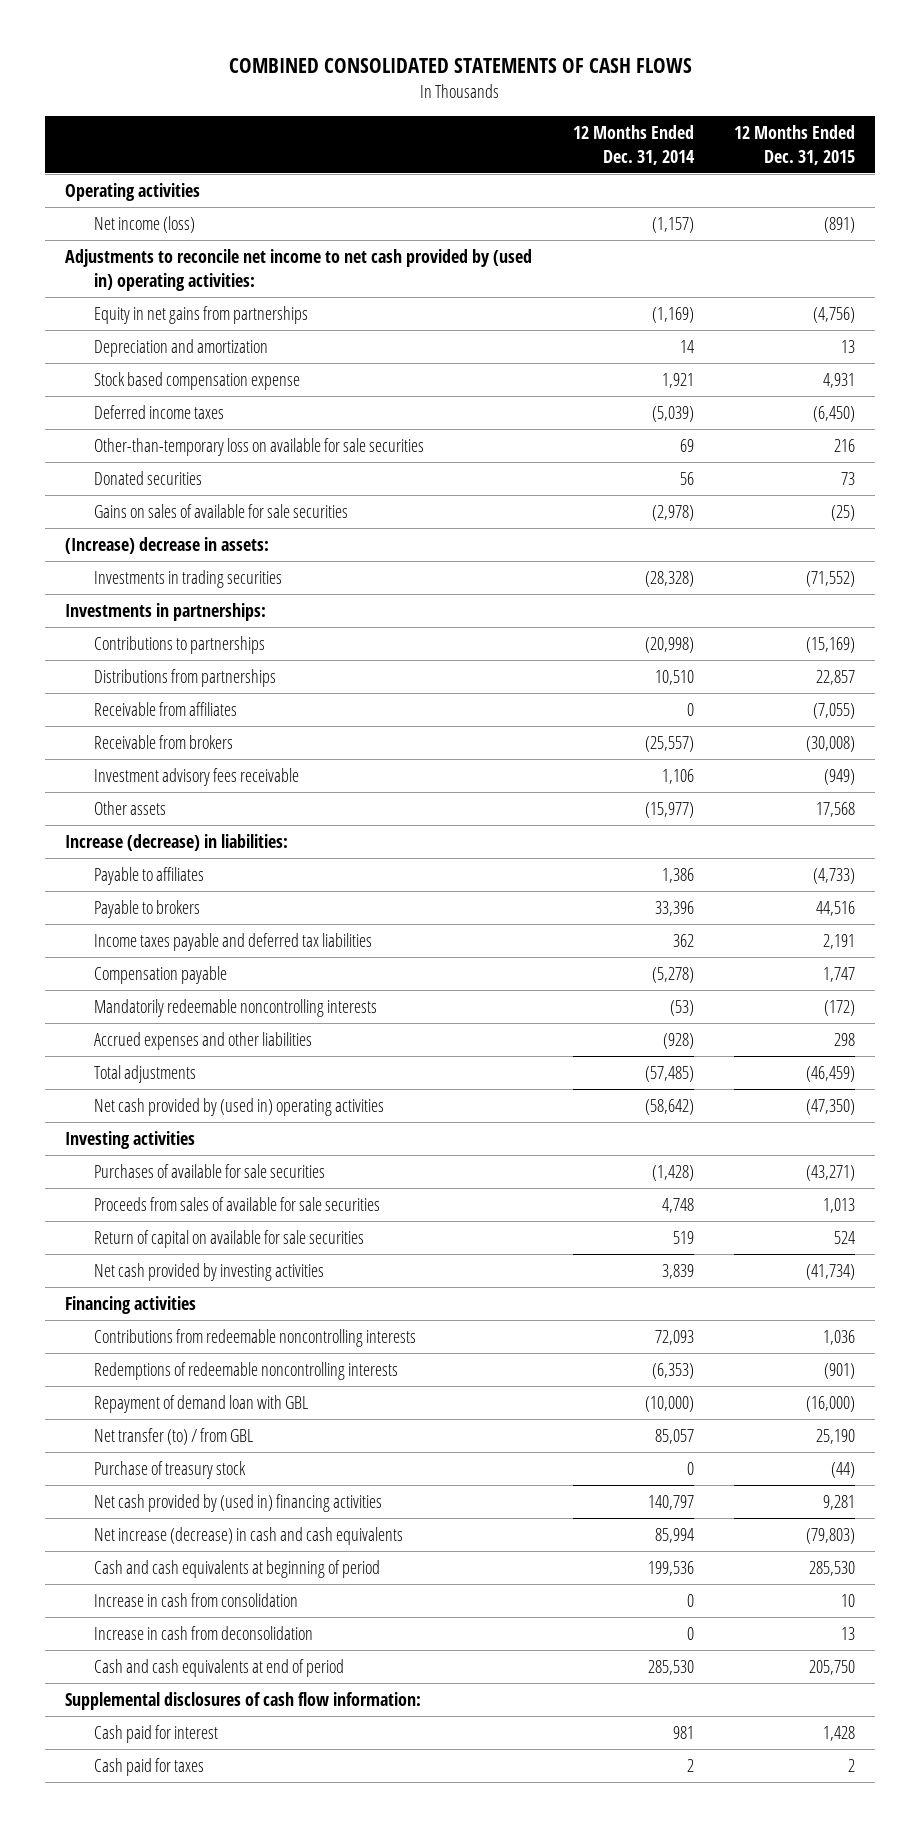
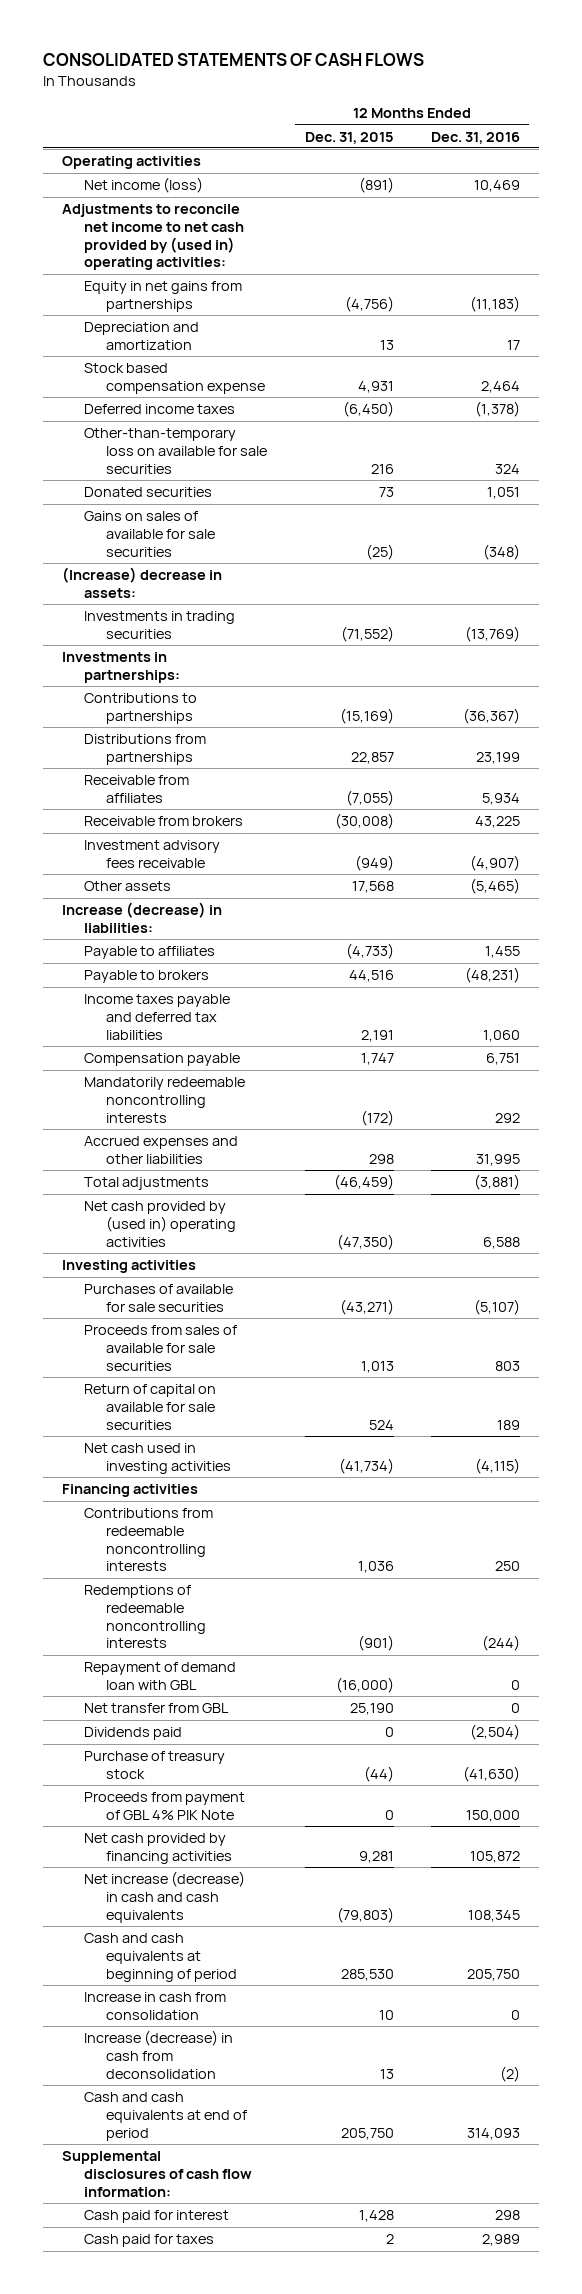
- COMBINED CONSOLIDATED STATEMENTS OF CASH FLOWS
+ CONSOLIDATED STATEMENTS OF CASH FLOWS
- | 12 Months Ended Dec. 31, 2014 | 12 Months Ended Dec. 31, 2015
+ | 12 Months Ended Dec. 31, 2015 | 12 Months Ended Dec. 31, 2016
- Net cash provided by investing activities | 3,839 | (41,734)
+ Net cash used in investing activities | (41,734) | (4,115)
- Net transfer (to) / from GBL | 85,057 | 25,190
+ Net transfer from GBL | 25,190 | 0
+ Dividends paid | 0 | (2,504)
- Net cash provided by (used in) financing activities | 140,797 | 9,281
+ Proceeds from payment of GBL 4% PIK Note | 0 | 150,000
+ Net cash provided by financing activities | 9,281 | 105,872
- Increase in cash from deconsolidation | 0 | 13
+ Increase (decrease) in cash from deconsolidation | 13 | (2)

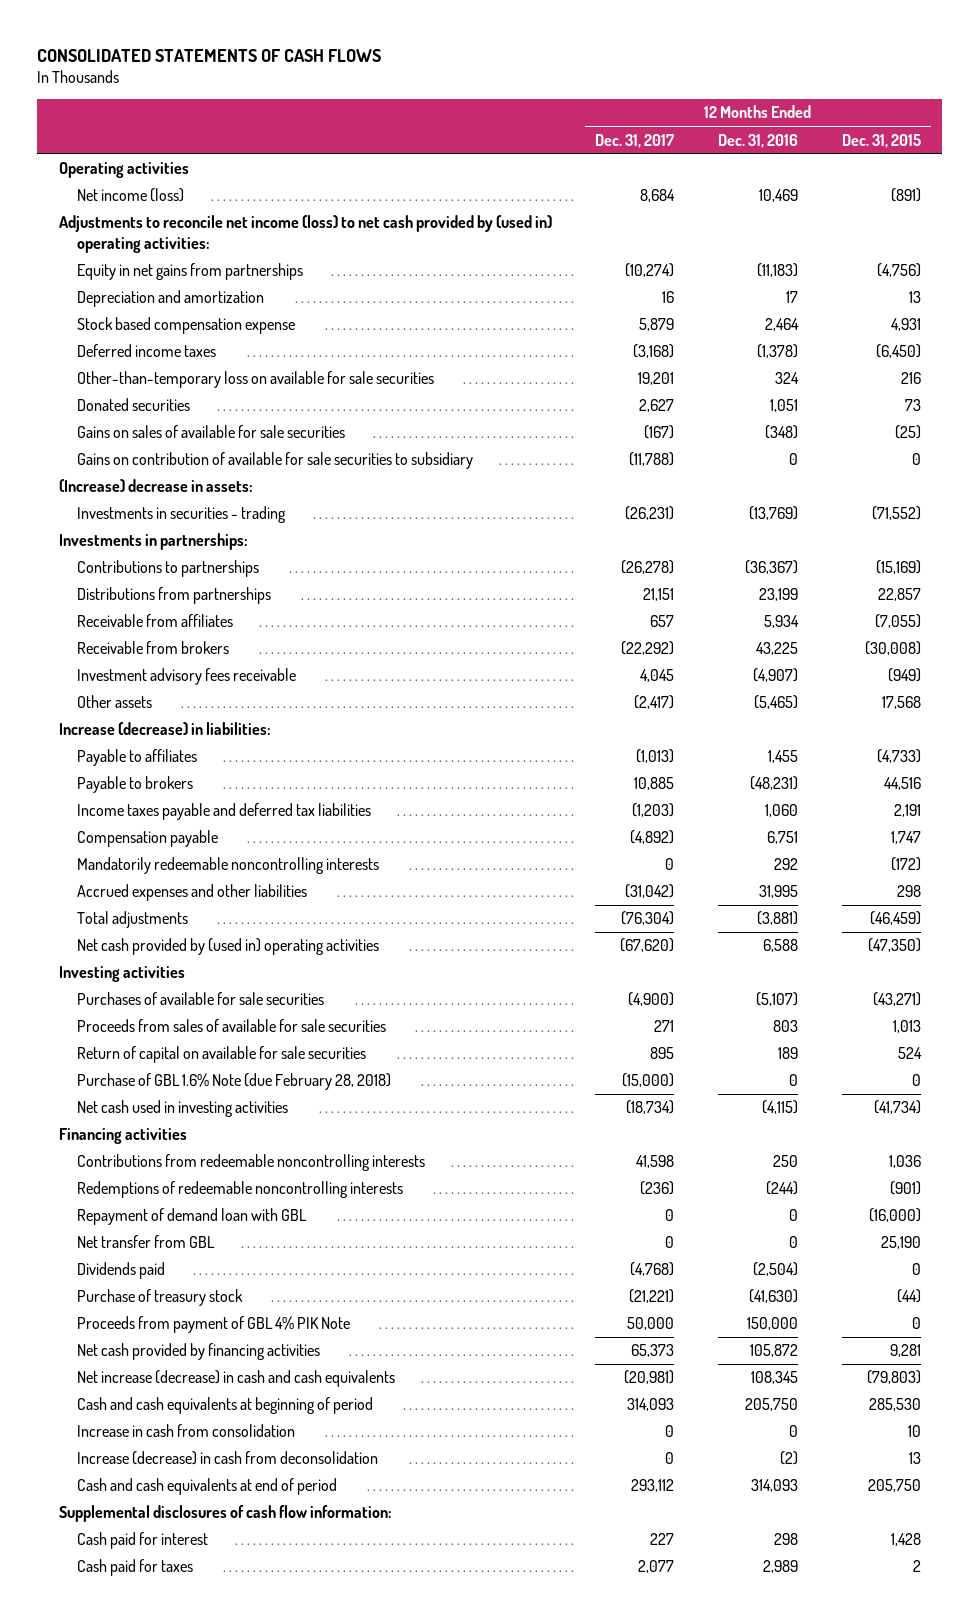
- | 12 Months Ended Dec. 31, 2015 | 12 Months Ended Dec. 31, 2016
+ | 12 Months Ended Dec. 31, 2017 | 12 Months Ended Dec. 31, 2016 | 12 Months Ended Dec. 31, 2015
- Adjustments to reconcile net income to net cash provided by (used in) operating activities:
+ Adjustments to reconcile net income (loss) to net cash provided by (used in) operating activities:
+ Gains on contribution of available for sale securities to subsidiary | (11,788) | 0 | 0
- Investments in trading securities | (71,552) | (13,769)
+ Investments in securities - trading | (26,231) | (13,769) | (71,552)
+ Purchase of GBL 1.6% Note (due February 28, 2018) | (15,000) | 0 | 0

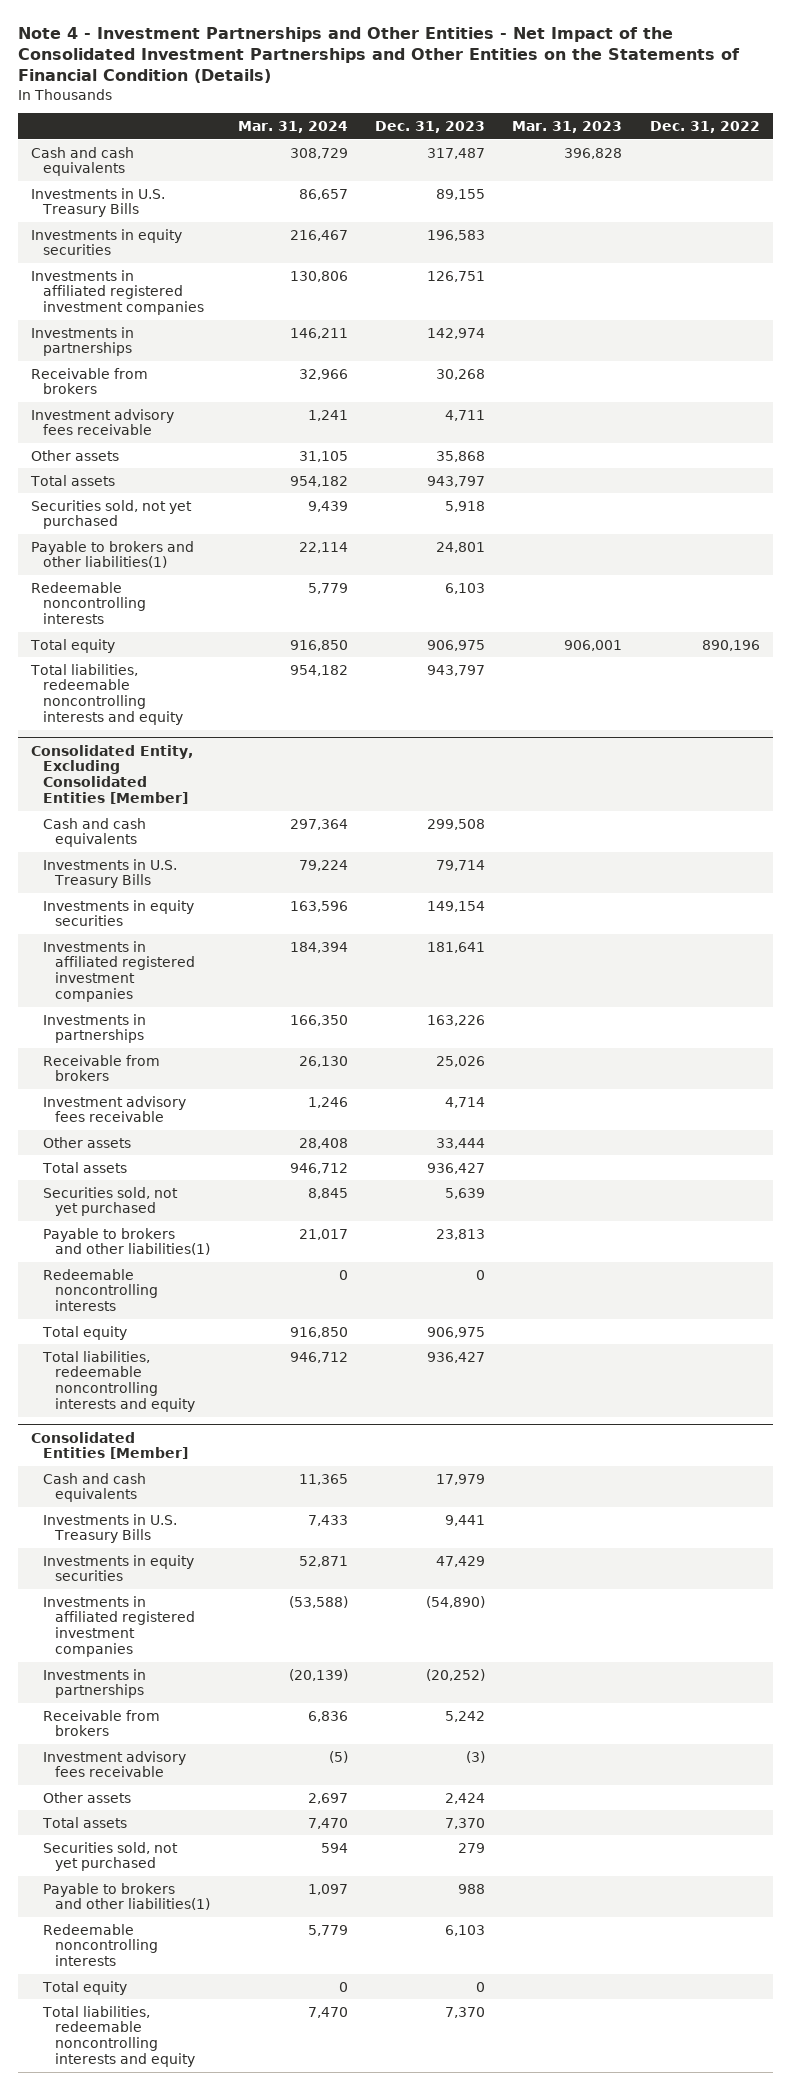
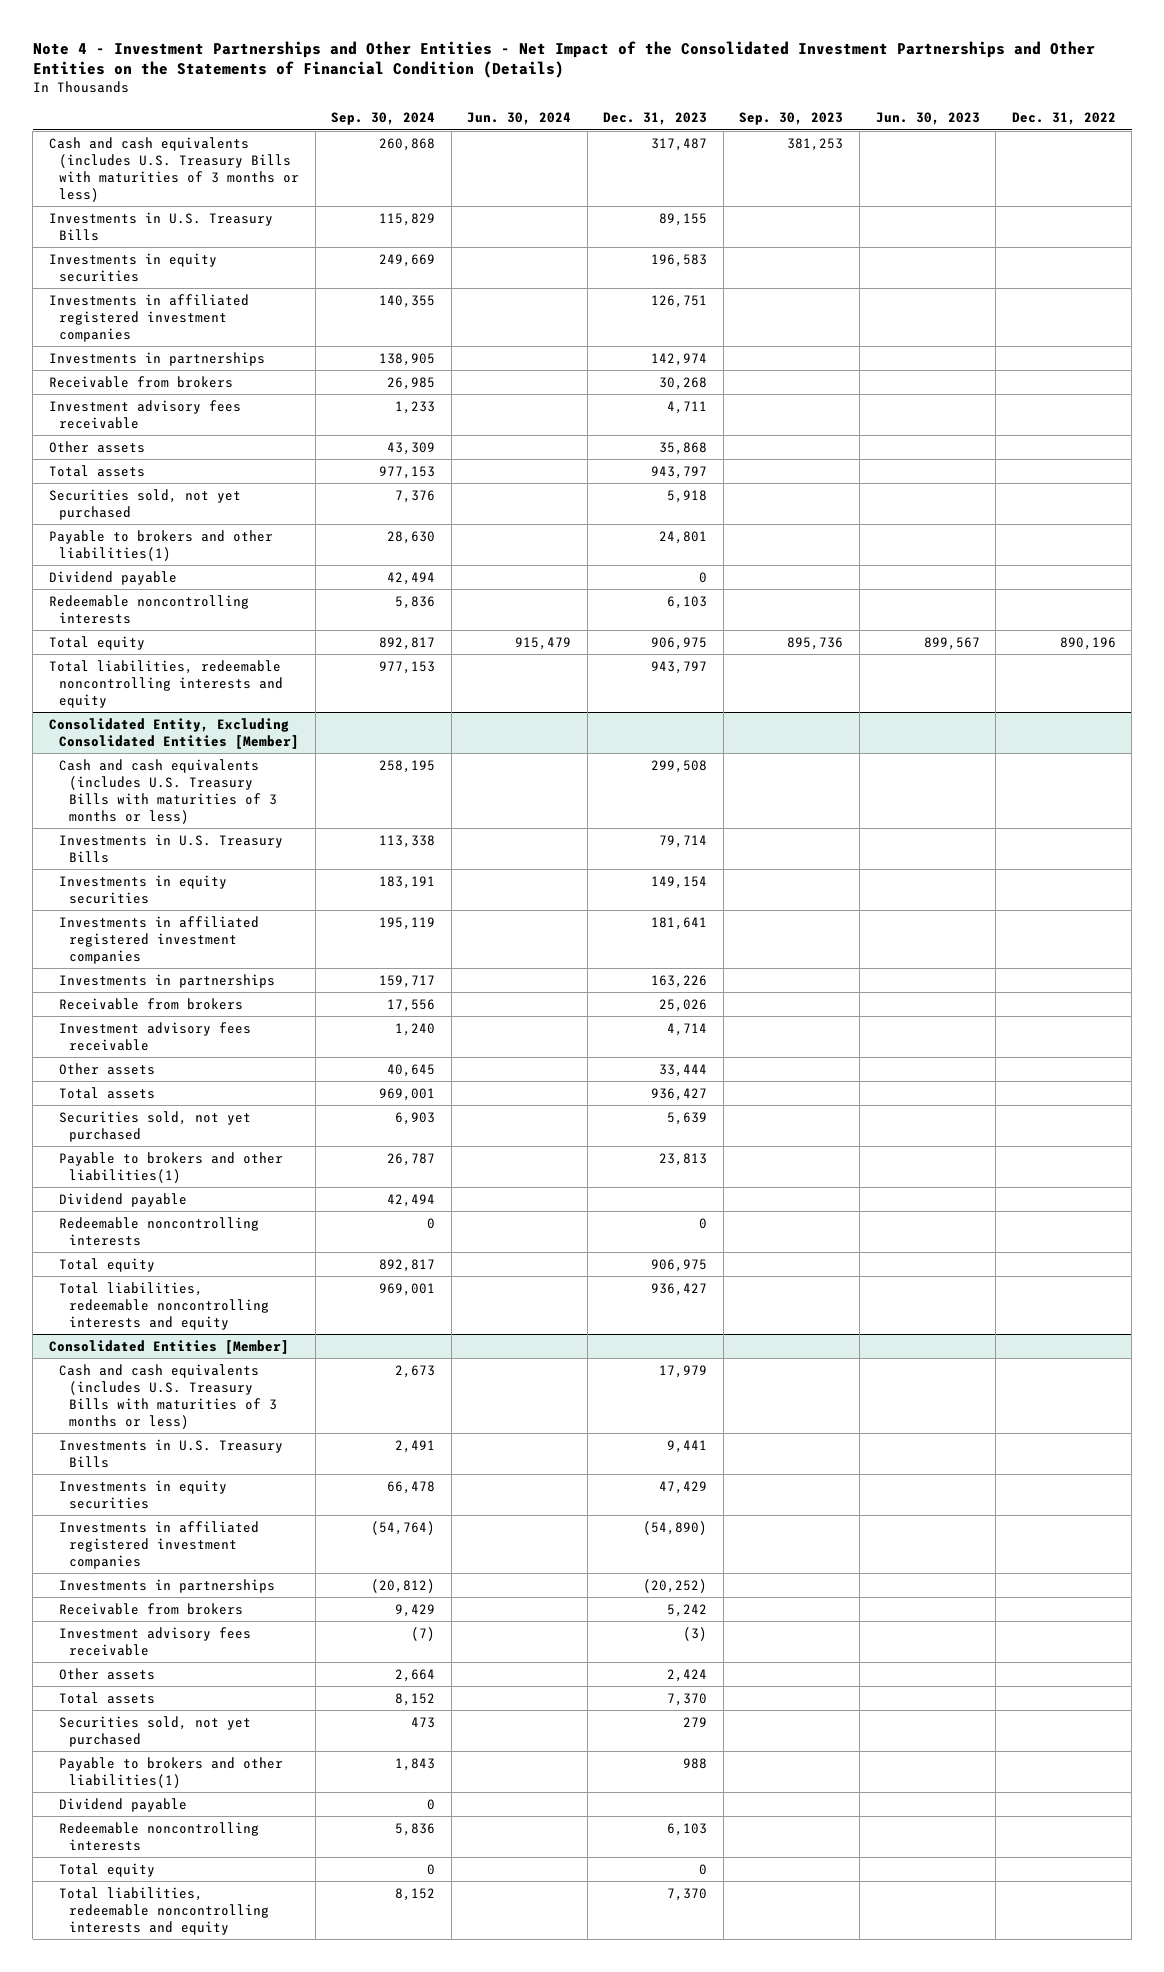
- | Mar. 31, 2024 | Dec. 31, 2023 | Mar. 31, 2023 | Dec. 31, 2022
+ | Sep. 30, 2024 | Jun. 30, 2024 | Dec. 31, 2023 | Sep. 30, 2023 | Jun. 30, 2023 | Dec. 31, 2022
- Cash and cash equivalents | 308,729 | 317,487 | 396,828 |
+ Cash and cash equivalents (includes U.S. Treasury Bills with maturities of 3 months or less) | 260,868 | | 317,487 | 381,253 | |
+ Dividend payable | 42,494 | | 0 | | |
@ Consolidated Entity, Excluding Consolidated Entities [Member]
- Cash and cash equivalents | 297,364 | 299,508 | |
+ Cash and cash equivalents (includes U.S. Treasury Bills with maturities of 3 months or less) | 258,195 | | 299,508 | | |
+ Dividend payable | 42,494 | | | | |
@ Consolidated Entities [Member]
- Cash and cash equivalents | 11,365 | 17,979 | |
+ Cash and cash equivalents (includes U.S. Treasury Bills with maturities of 3 months or less) | 2,673 | | 17,979 | | |
+ Dividend payable | 0 | | | | |

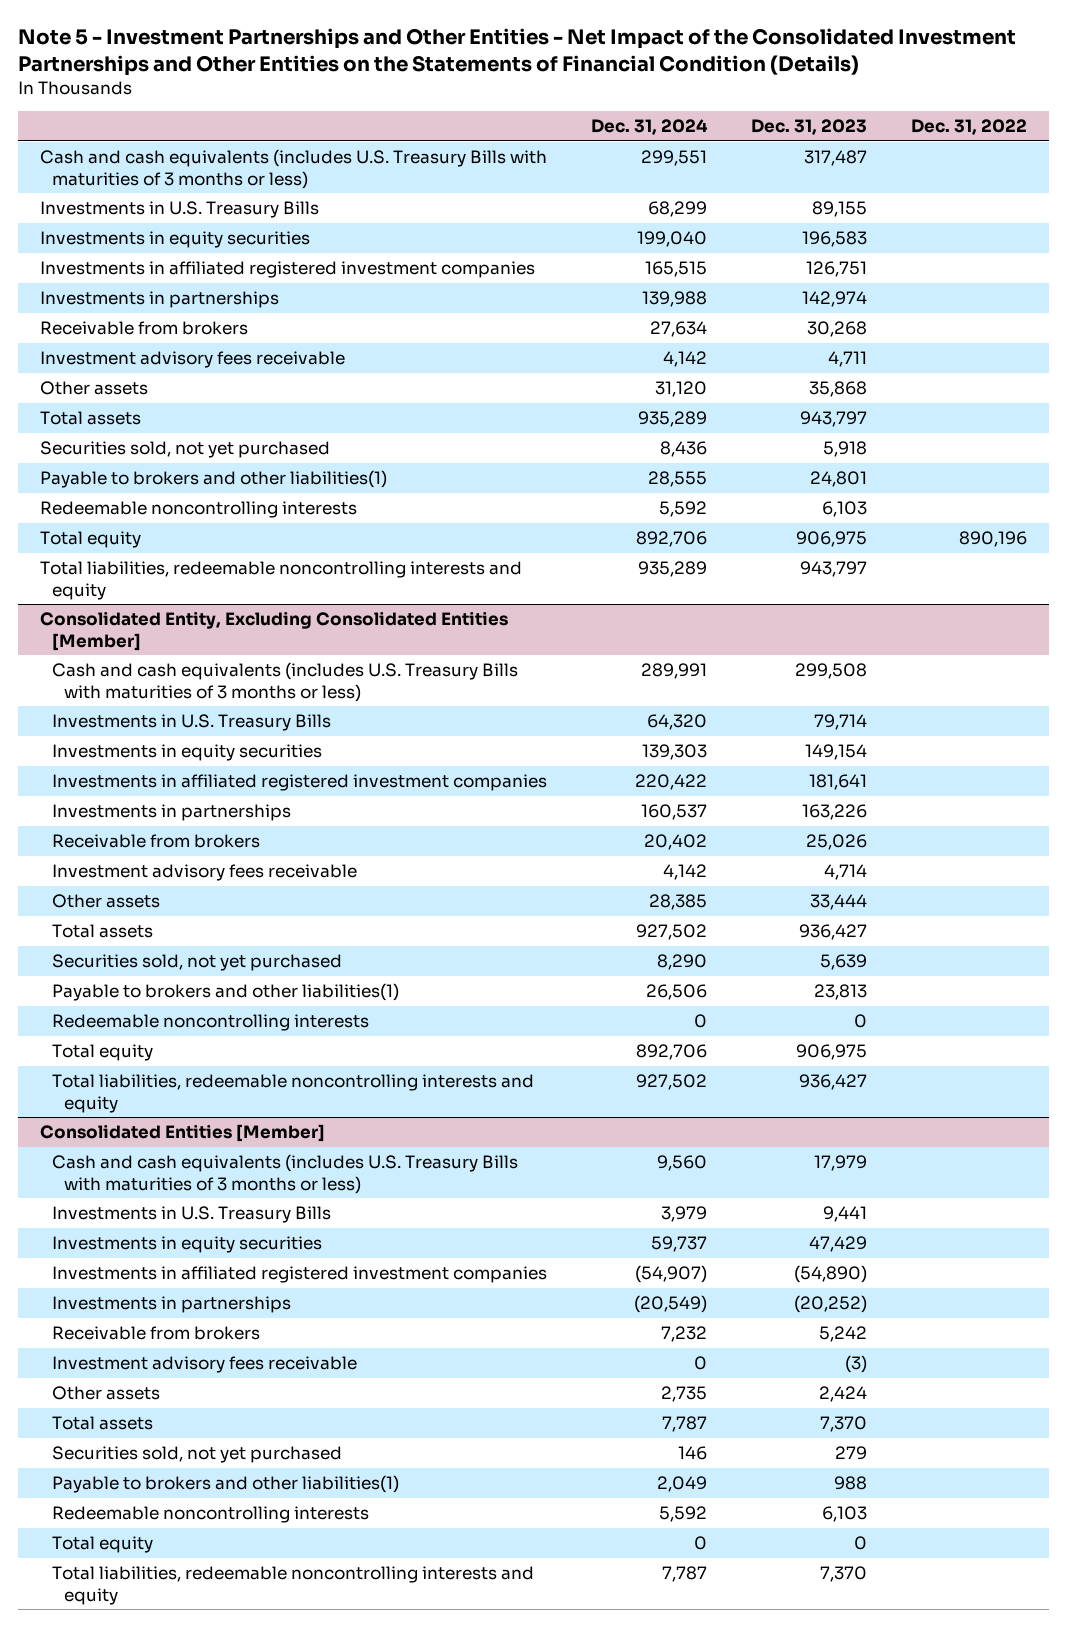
- Note 4 - Investment Partnerships and Other Entities - Net Impact of the Consolidated Investment Partnerships and Other Entities on the Statements of Financial Condition (Details)
+ Note 5 - Investment Partnerships and Other Entities - Net Impact of the Consolidated Investment Partnerships and Other Entities on the Statements of Financial Condition (Details)
- | Sep. 30, 2024 | Jun. 30, 2024 | Dec. 31, 2023 | Sep. 30, 2023 | Jun. 30, 2023 | Dec. 31, 2022
+ | Dec. 31, 2024 | Dec. 31, 2023 | Dec. 31, 2022
- Dividend payable | 42,494 | | 0 | | |
@ Consolidated Entity, Excluding Consolidated Entities [Member]
- Dividend payable | 42,494 | | | | |
@ Consolidated Entities [Member]
- Dividend payable | 0 | | | | |

